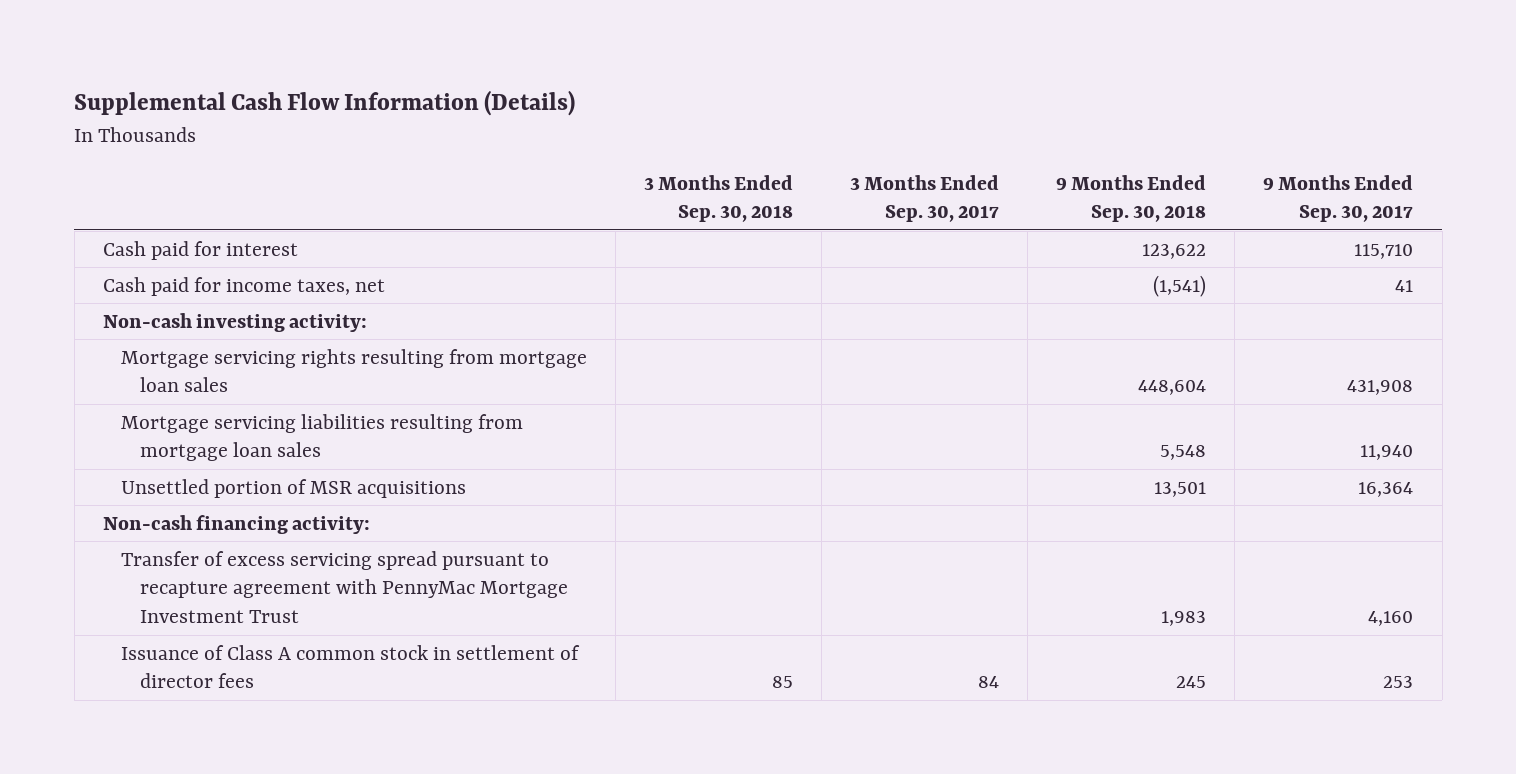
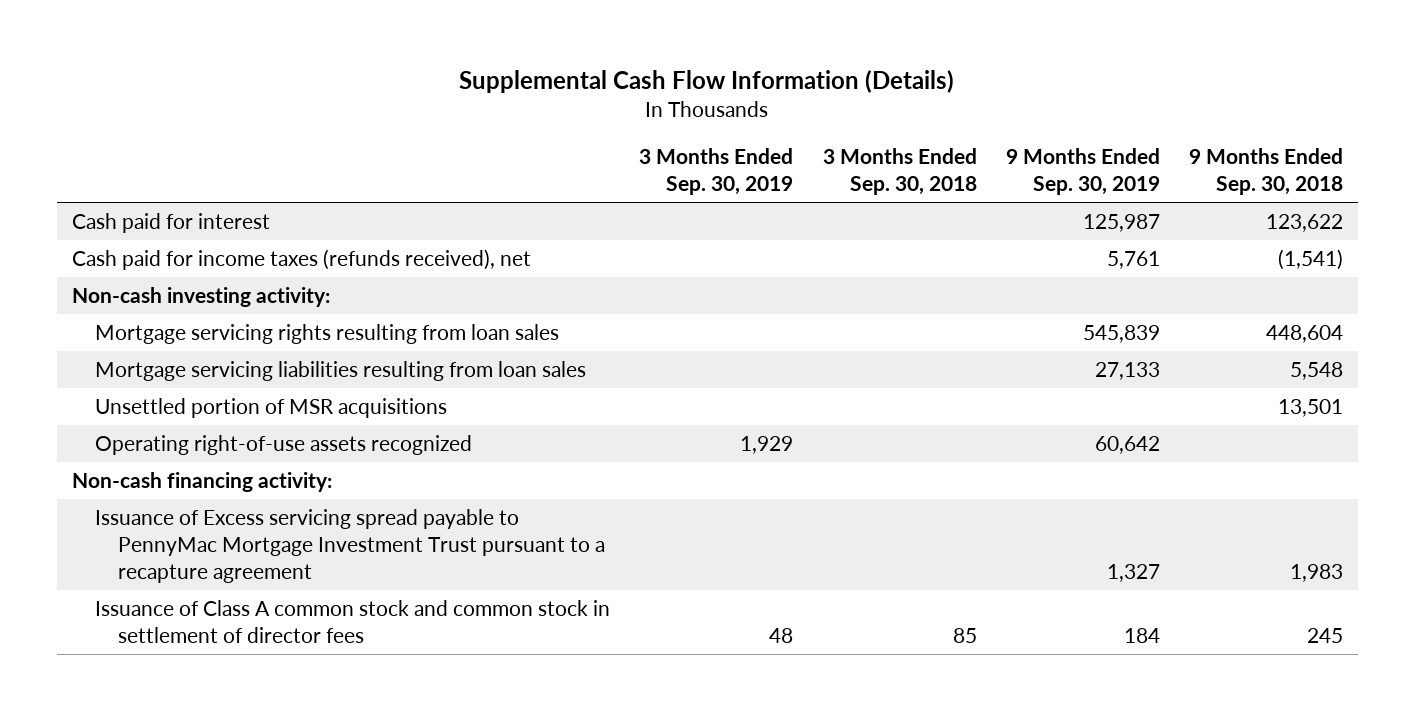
- | 3 Months Ended Sep. 30, 2018 | 3 Months Ended Sep. 30, 2017 | 9 Months Ended Sep. 30, 2018 | 9 Months Ended Sep. 30, 2017
+ | 3 Months Ended Sep. 30, 2019 | 3 Months Ended Sep. 30, 2018 | 9 Months Ended Sep. 30, 2019 | 9 Months Ended Sep. 30, 2018
- Cash paid for income taxes, net | | | (1,541) | 41
+ Cash paid for income taxes (refunds received), net | | | 5,761 | (1,541)
- Mortgage servicing rights resulting from mortgage loan sales | | | 448,604 | 431,908
- Mortgage servicing liabilities resulting from mortgage loan sales | | | 5,548 | 11,940
+ Mortgage servicing rights resulting from loan sales | | | 545,839 | 448,604
+ Mortgage servicing liabilities resulting from loan sales | | | 27,133 | 5,548
+ Operating right-of-use assets recognized | 1,929 | | 60,642 |
- Transfer of excess servicing spread pursuant to recapture agreement with PennyMac Mortgage Investment Trust | | | 1,983 | 4,160
- Issuance of Class A common stock in settlement of director fees | 85 | 84 | 245 | 253
+ Issuance of Excess servicing spread payable to PennyMac Mortgage Investment Trust pursuant to a recapture agreement | | | 1,327 | 1,983
+ Issuance of Class A common stock and common stock in settlement of director fees | 48 | 85 | 184 | 245

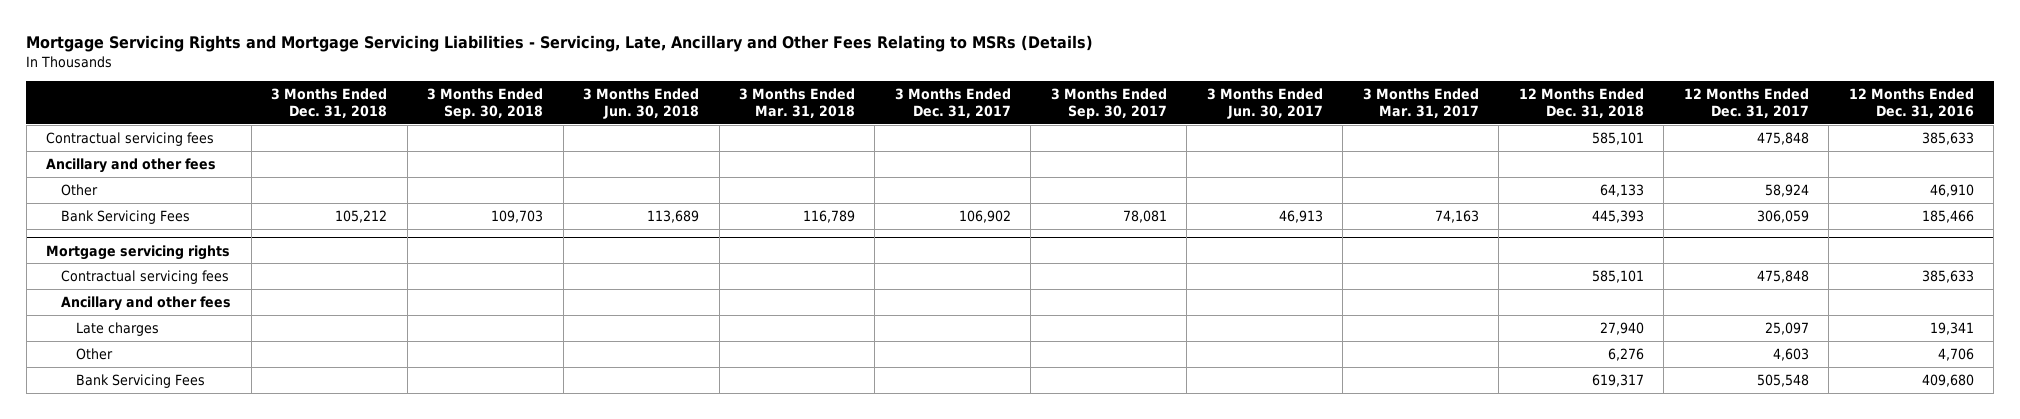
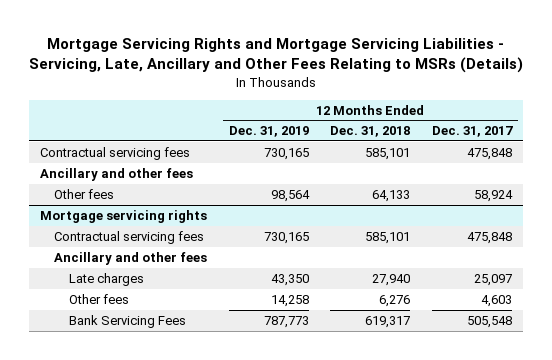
- | 3 Months Ended Dec. 31, 2018 | 3 Months Ended Sep. 30, 2018 | 3 Months Ended Jun. 30, 2018 | 3 Months Ended Mar. 31, 2018 | 3 Months Ended Dec. 31, 2017 | 3 Months Ended Sep. 30, 2017 | 3 Months Ended Jun. 30, 2017 | 3 Months Ended Mar. 31, 2017 | 12 Months Ended Dec. 31, 2018 | 12 Months Ended Dec. 31, 2017 | 12 Months Ended Dec. 31, 2016
+ | 12 Months Ended Dec. 31, 2019 | 12 Months Ended Dec. 31, 2018 | 12 Months Ended Dec. 31, 2017
- Other | | | | | | | | | 64,133 | 58,924 | 46,910
- Bank Servicing Fees | 105,212 | 109,703 | 113,689 | 116,789 | 106,902 | 78,081 | 46,913 | 74,163 | 445,393 | 306,059 | 185,466
+ Other fees | 98,564 | 64,133 | 58,924
@ Mortgage servicing rights
- Other | | | | | | | | | 6,276 | 4,603 | 4,706
+ Other fees | 14,258 | 6,276 | 4,603

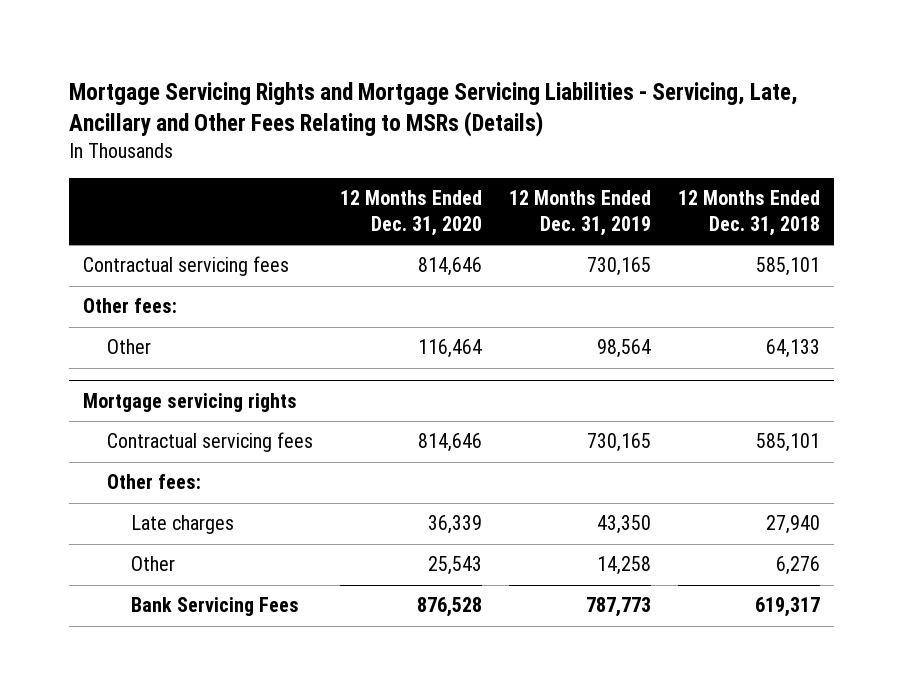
- | 12 Months Ended Dec. 31, 2019 | 12 Months Ended Dec. 31, 2018 | 12 Months Ended Dec. 31, 2017
+ | 12 Months Ended Dec. 31, 2020 | 12 Months Ended Dec. 31, 2019 | 12 Months Ended Dec. 31, 2018
- Ancillary and other fees
- Other fees | 98,564 | 64,133 | 58,924
+ Other fees:
+ Other | 116,464 | 98,564 | 64,133
@ Mortgage servicing rights
- Ancillary and other fees
+ Other fees:
- Other fees | 14,258 | 6,276 | 4,603
+ Other | 25,543 | 14,258 | 6,276

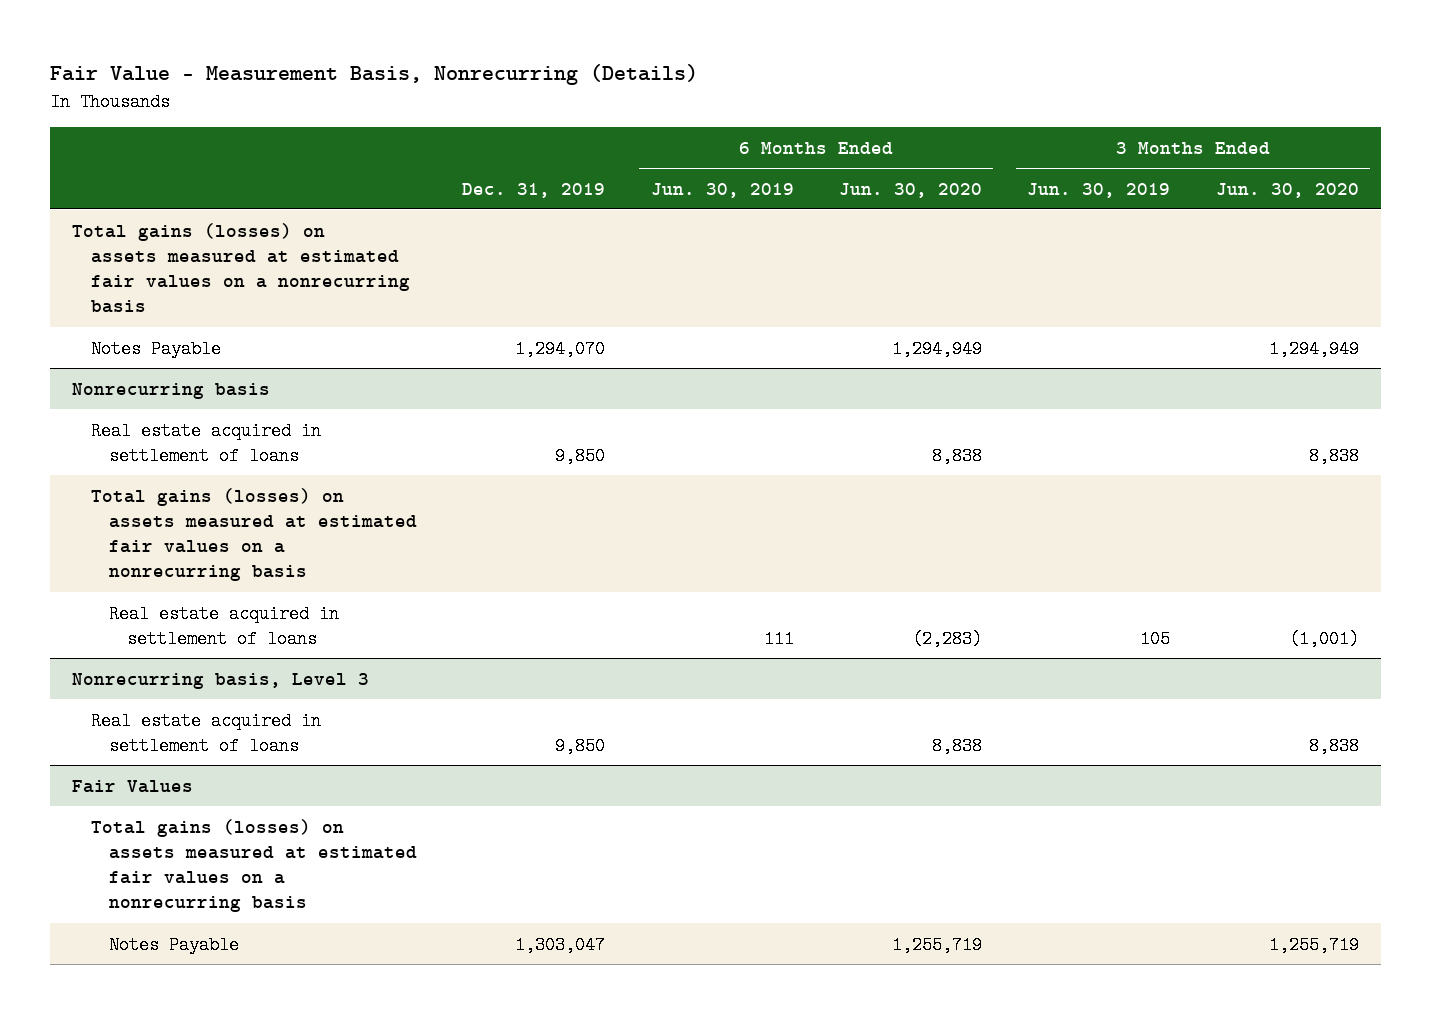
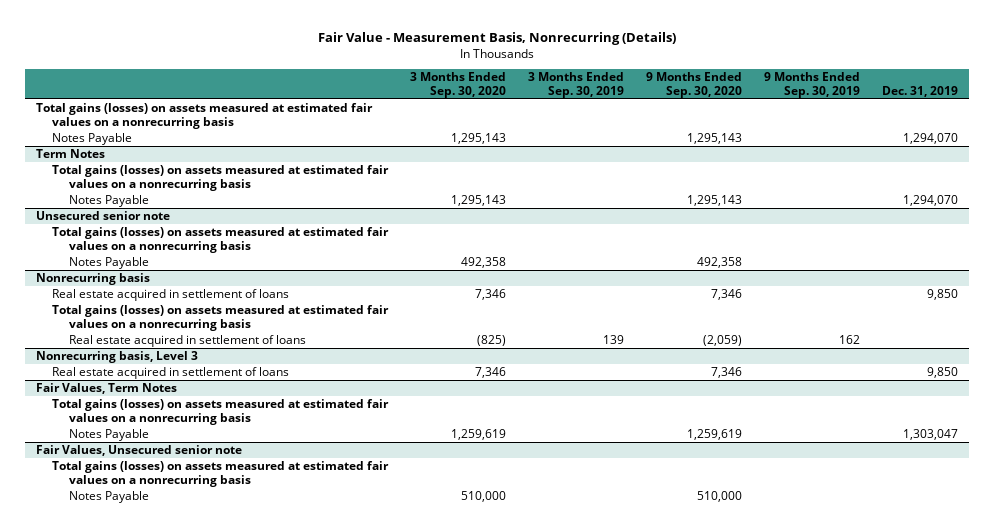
- | Dec. 31, 2019 | 6 Months Ended Jun. 30, 2019 | 6 Months Ended Jun. 30, 2020 | 3 Months Ended Jun. 30, 2019 | 3 Months Ended Jun. 30, 2020
+ | 3 Months Ended Sep. 30, 2020 | 3 Months Ended Sep. 30, 2019 | 9 Months Ended Sep. 30, 2020 | 9 Months Ended Sep. 30, 2019 | Dec. 31, 2019
+ Term Notes
+ Total gains (losses) on assets measured at estimated fair values on a nonrecurring basis
+ Notes Payable | 1,295,143 | | 1,295,143 | | 1,294,070
+ Unsecured senior note
+ Total gains (losses) on assets measured at estimated fair values on a nonrecurring basis
+ Notes Payable | 492,358 | | 492,358 | |
- Fair Values
+ Fair Values, Term Notes
+ Fair Values, Unsecured senior note
+ Total gains (losses) on assets measured at estimated fair values on a nonrecurring basis
+ Notes Payable | 510,000 | | 510,000 | |

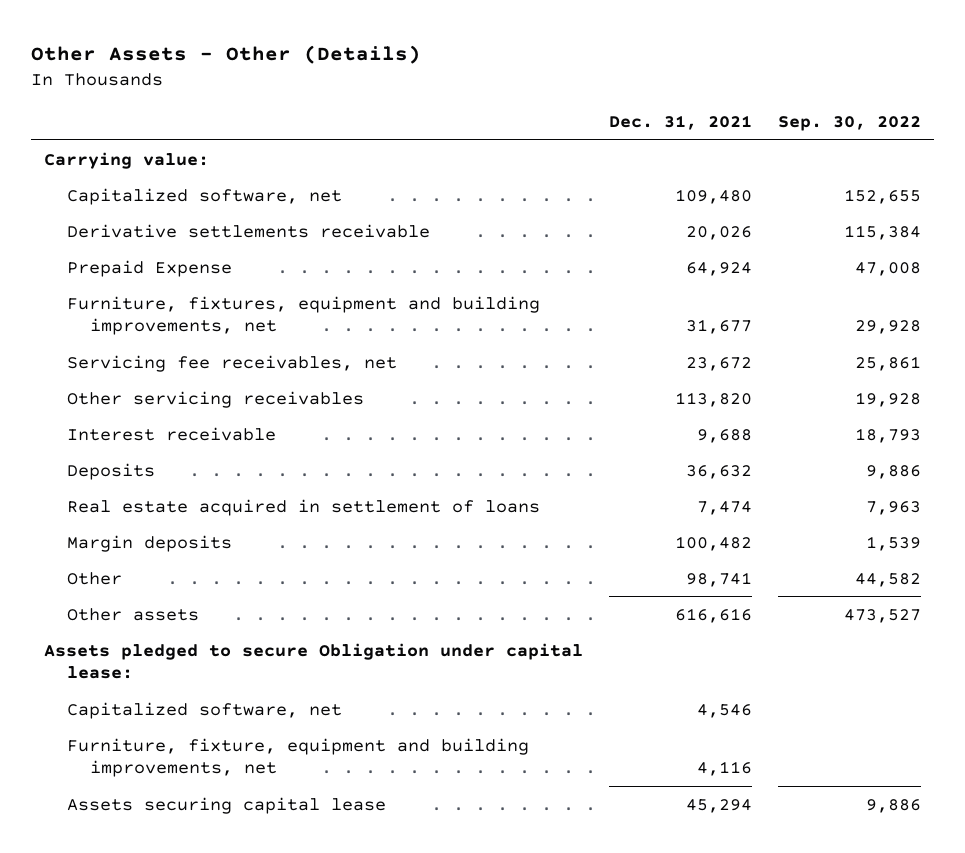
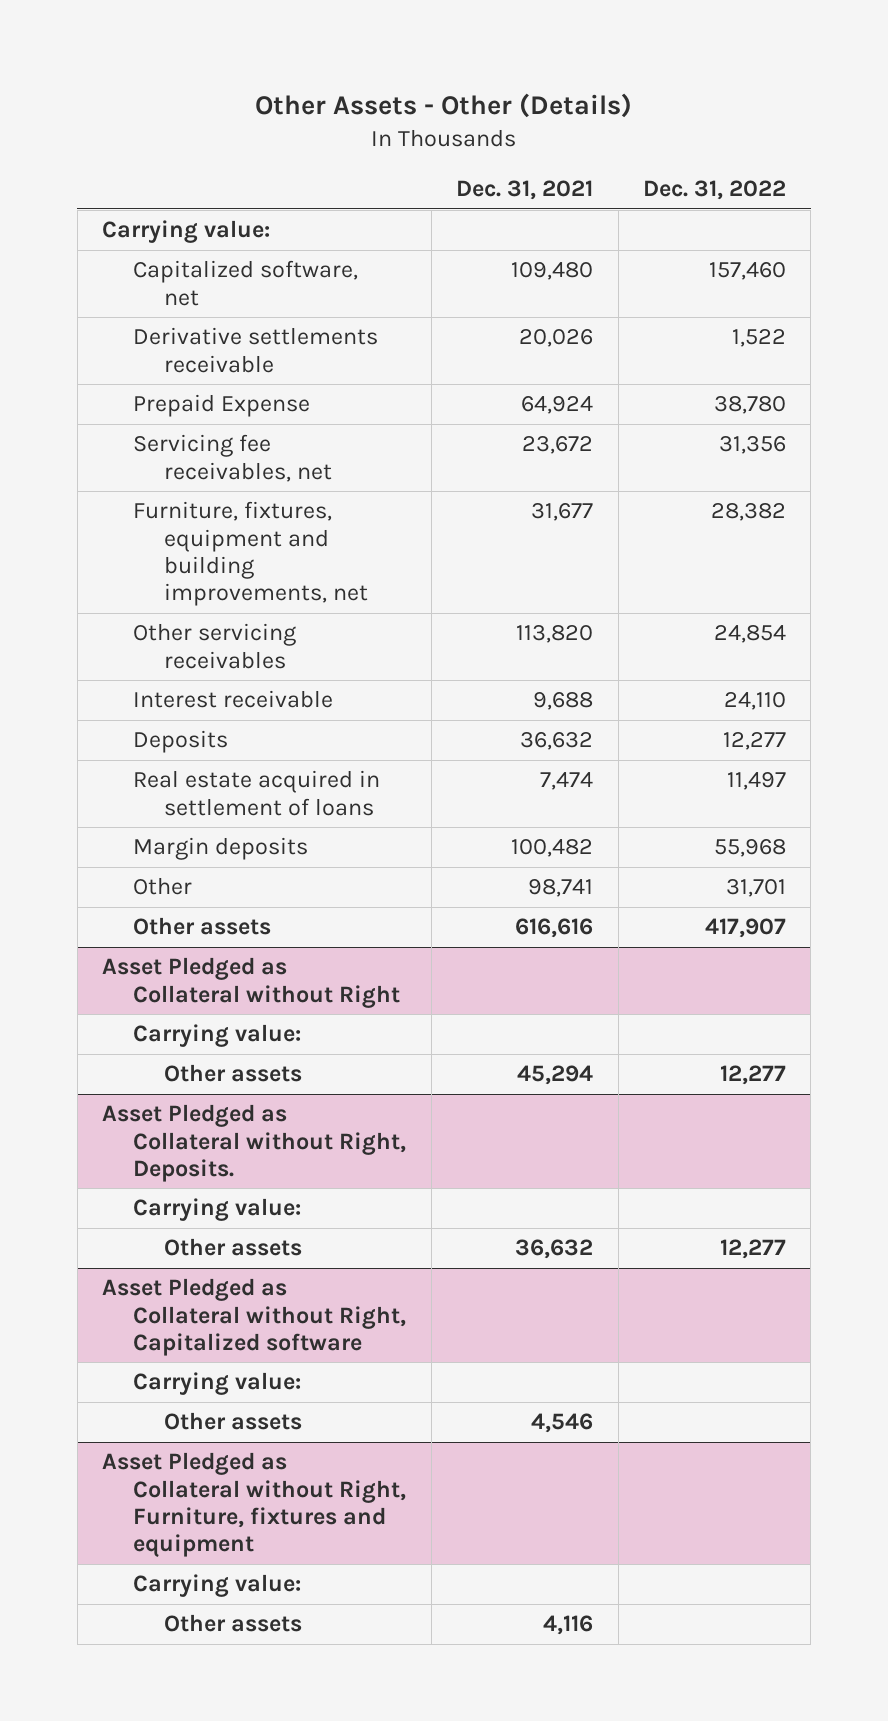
- | Dec. 31, 2021 | Sep. 30, 2022
+ | Dec. 31, 2021 | Dec. 31, 2022
moved down: Furniture, fixtures, equipment and building improvements, net | 31,677 | 28,382
- Assets pledged to secure Obligation under capital lease:
- Capitalized software, net | 4,546 |
- Furniture, fixture, equipment and building improvements, net | 4,116 |
- Assets securing capital lease | 45,294 | 9,886
+ Asset Pledged as Collateral without Right
+ Carrying value:
+ Other assets | 45,294 | 12,277
+ Asset Pledged as Collateral without Right, Deposits.
+ Carrying value:
+ Other assets | 36,632 | 12,277
+ Asset Pledged as Collateral without Right, Capitalized software
+ Carrying value:
+ Other assets | 4,546 |
+ Asset Pledged as Collateral without Right, Furniture, fixtures and equipment
+ Carrying value:
+ Other assets | 4,116 |

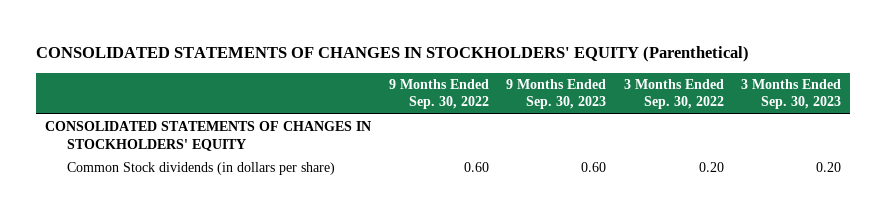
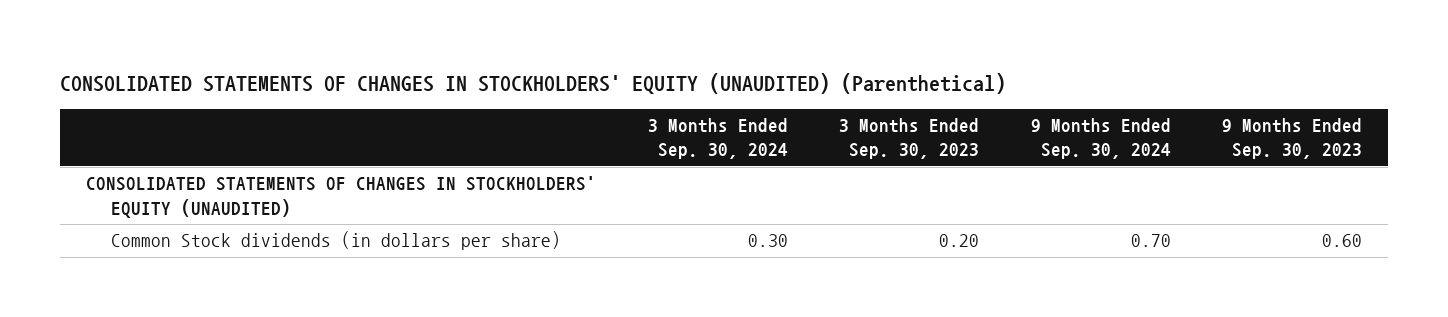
- CONSOLIDATED STATEMENTS OF CHANGES IN STOCKHOLDERS' EQUITY (Parenthetical)
+ CONSOLIDATED STATEMENTS OF CHANGES IN STOCKHOLDERS' EQUITY (UNAUDITED) (Parenthetical)
- | 9 Months Ended Sep. 30, 2022 | 9 Months Ended Sep. 30, 2023 | 3 Months Ended Sep. 30, 2022 | 3 Months Ended Sep. 30, 2023
+ | 3 Months Ended Sep. 30, 2024 | 3 Months Ended Sep. 30, 2023 | 9 Months Ended Sep. 30, 2024 | 9 Months Ended Sep. 30, 2023
- CONSOLIDATED STATEMENTS OF CHANGES IN STOCKHOLDERS' EQUITY
+ CONSOLIDATED STATEMENTS OF CHANGES IN STOCKHOLDERS' EQUITY (UNAUDITED)

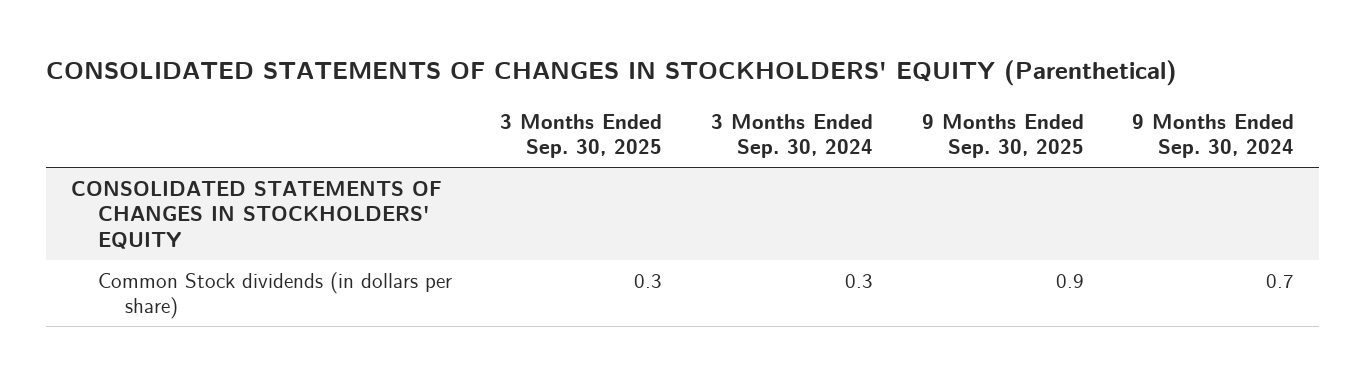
- CONSOLIDATED STATEMENTS OF CHANGES IN STOCKHOLDERS' EQUITY (UNAUDITED) (Parenthetical)
+ CONSOLIDATED STATEMENTS OF CHANGES IN STOCKHOLDERS' EQUITY (Parenthetical)
- | 3 Months Ended Sep. 30, 2024 | 3 Months Ended Sep. 30, 2023 | 9 Months Ended Sep. 30, 2024 | 9 Months Ended Sep. 30, 2023
+ | 3 Months Ended Sep. 30, 2025 | 3 Months Ended Sep. 30, 2024 | 9 Months Ended Sep. 30, 2025 | 9 Months Ended Sep. 30, 2024
- CONSOLIDATED STATEMENTS OF CHANGES IN STOCKHOLDERS' EQUITY (UNAUDITED)
- Common Stock dividends (in dollars per share) | 0.30 | 0.20 | 0.70 | 0.60
+ CONSOLIDATED STATEMENTS OF CHANGES IN STOCKHOLDERS' EQUITY
+ Common Stock dividends (in dollars per share) | 0.3 | 0.3 | 0.9 | 0.7

